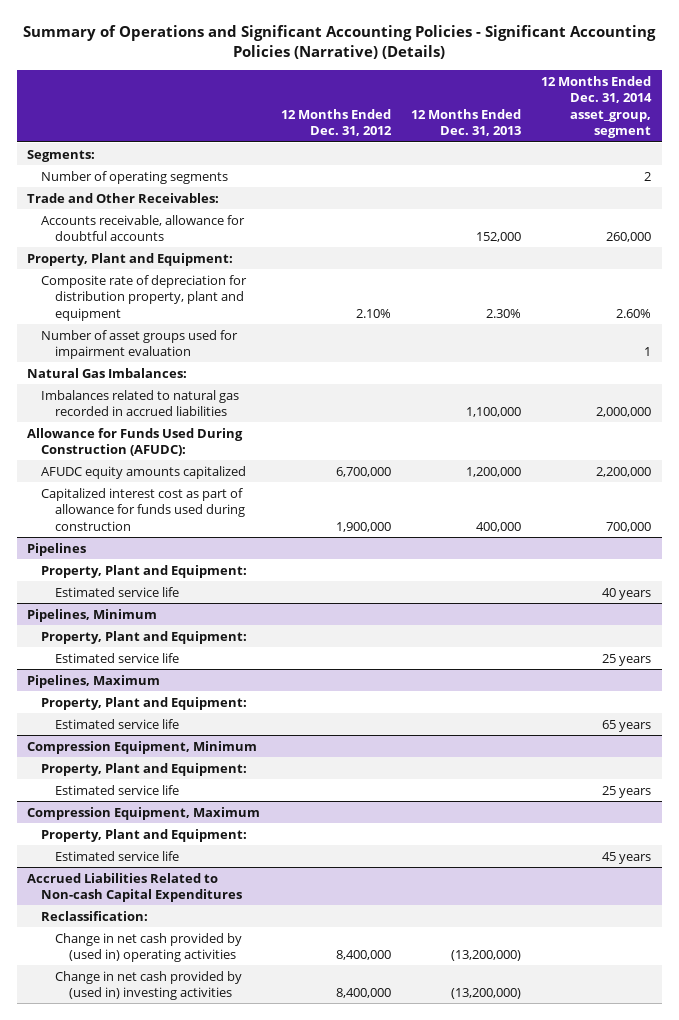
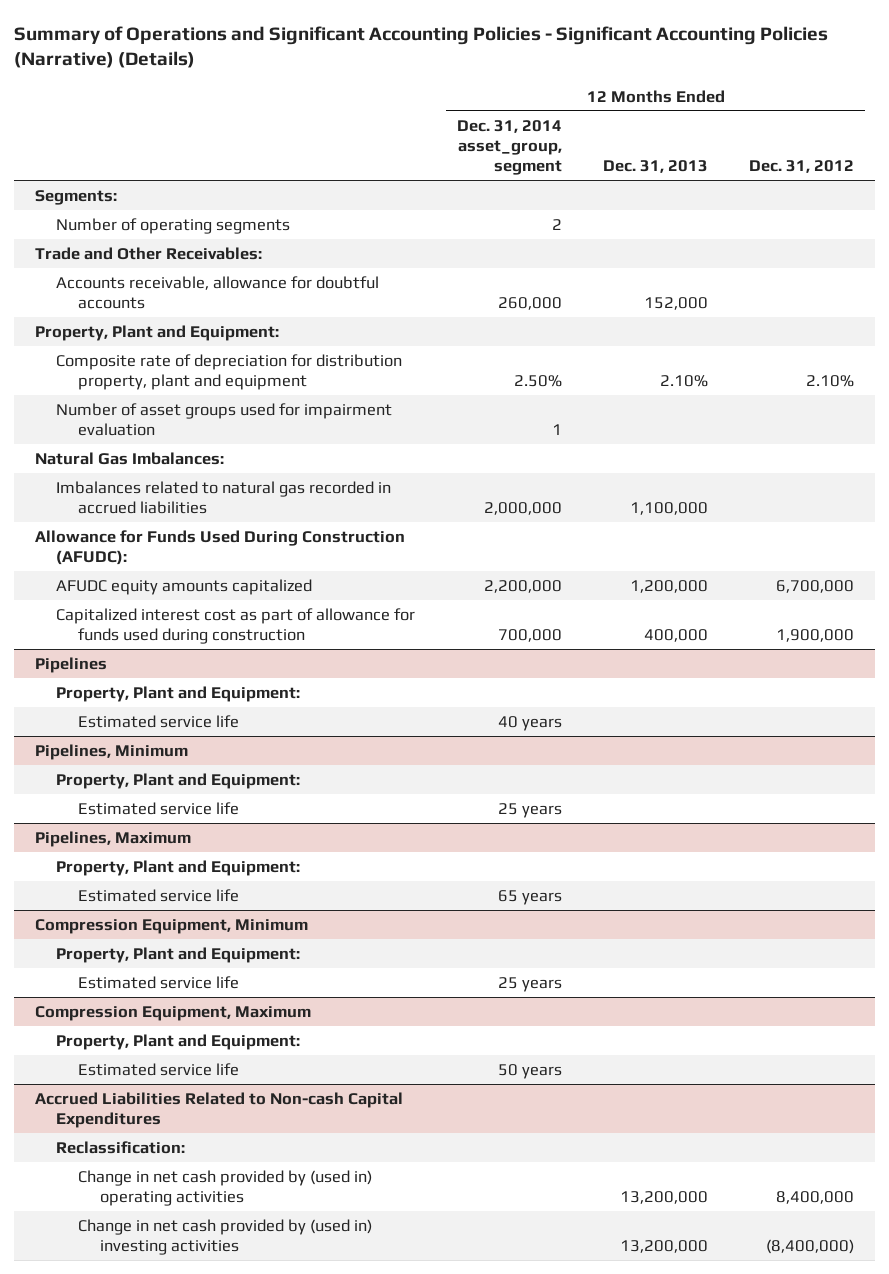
- | 12 Months Ended Dec. 31, 2012 | 12 Months Ended Dec. 31, 2013 | 12 Months Ended Dec. 31, 2014 asset_group, segment
+ | 12 Months Ended Dec. 31, 2014 asset_group, segment | 12 Months Ended Dec. 31, 2013 | 12 Months Ended Dec. 31, 2012
- Composite rate of depreciation for distribution property, plant and equipment | 2.10% | 2.30% | 2.60%
+ Composite rate of depreciation for distribution property, plant and equipment | 2.50% | 2.10% | 2.10%
@ Compression Equipment, Maximum
- Estimated service life | | | 45 years
+ Estimated service life | 50 years | |
@ Accrued Liabilities Related to Non-cash Capital Expenditures
- Change in net cash provided by (used in) operating activities | 8,400,000 | (13,200,000) |
- Change in net cash provided by (used in) investing activities | 8,400,000 | (13,200,000) |
+ Change in net cash provided by (used in) operating activities | | 13,200,000 | 8,400,000
+ Change in net cash provided by (used in) investing activities | | 13,200,000 | (8,400,000)

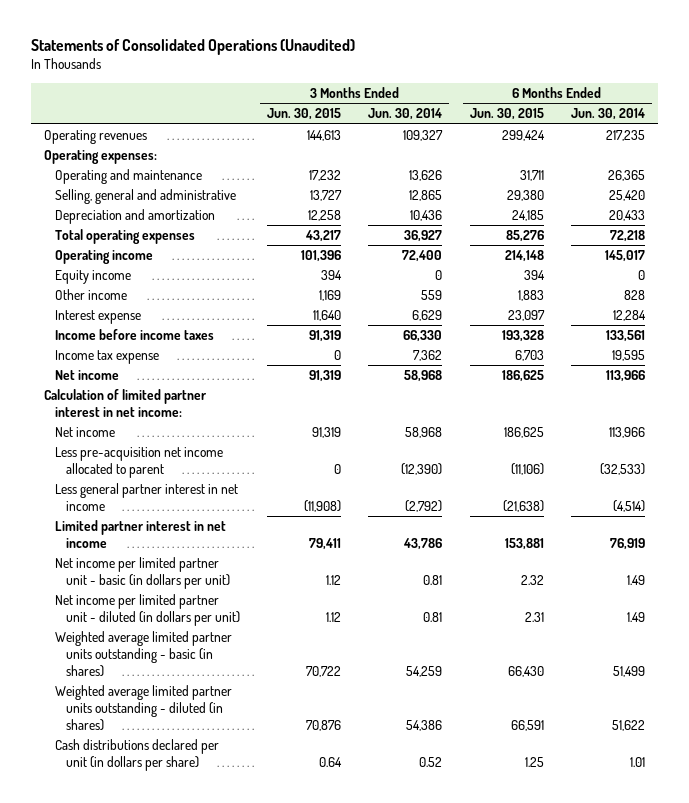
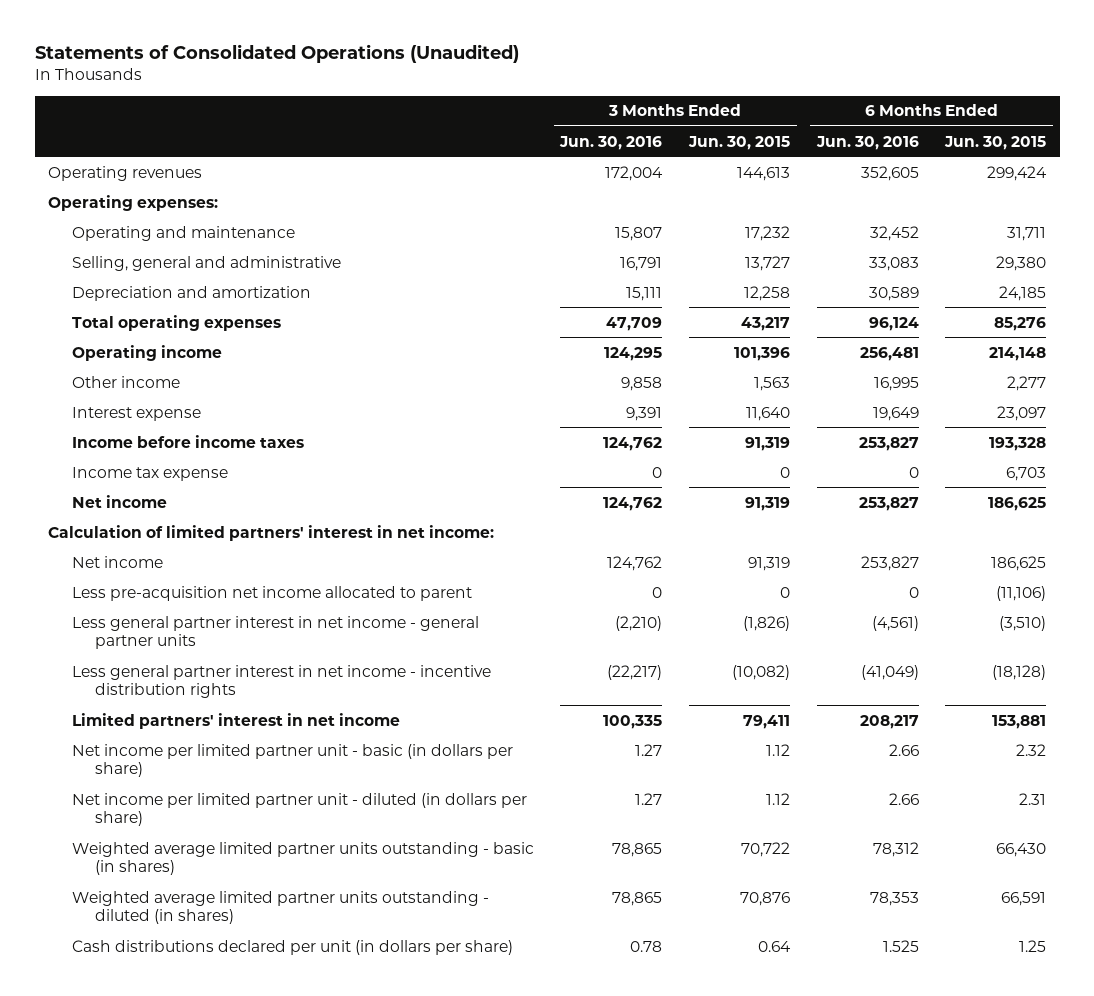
- | 3 Months Ended Jun. 30, 2015 | 3 Months Ended Jun. 30, 2014 | 6 Months Ended Jun. 30, 2015 | 6 Months Ended Jun. 30, 2014
+ | 3 Months Ended Jun. 30, 2016 | 3 Months Ended Jun. 30, 2015 | 6 Months Ended Jun. 30, 2016 | 6 Months Ended Jun. 30, 2015
- Equity income | 394 | 0 | 394 | 0
- Other income | 1,169 | 559 | 1,883 | 828
+ Other income | 9,858 | 1,563 | 16,995 | 2,277
- Calculation of limited partner interest in net income:
+ Calculation of limited partners' interest in net income:
- Less general partner interest in net income | (11,908) | (2,792) | (21,638) | (4,514)
- Limited partner interest in net income | 79,411 | 43,786 | 153,881 | 76,919
- Net income per limited partner unit - basic (in dollars per unit) | 1.12 | 0.81 | 2.32 | 1.49
- Net income per limited partner unit - diluted (in dollars per unit) | 1.12 | 0.81 | 2.31 | 1.49
+ Less general partner interest in net income - general partner units | (2,210) | (1,826) | (4,561) | (3,510)
+ Less general partner interest in net income - incentive distribution rights | (22,217) | (10,082) | (41,049) | (18,128)
+ Limited partners' interest in net income | 100,335 | 79,411 | 208,217 | 153,881
+ Net income per limited partner unit - basic (in dollars per share) | 1.27 | 1.12 | 2.66 | 2.32
+ Net income per limited partner unit - diluted (in dollars per share) | 1.27 | 1.12 | 2.66 | 2.31

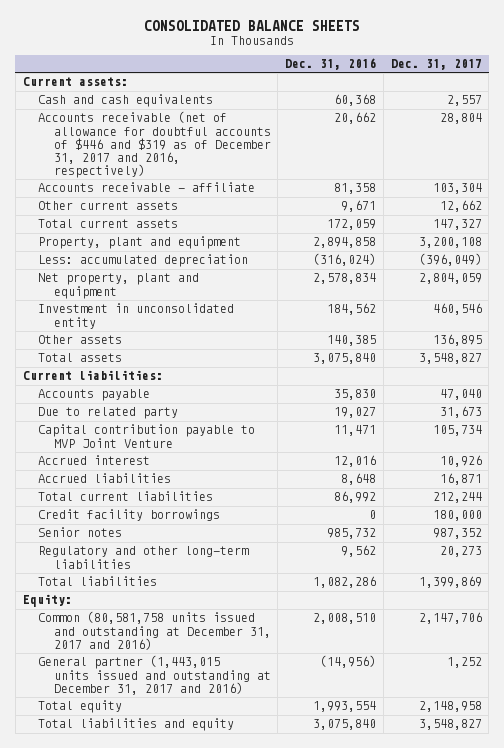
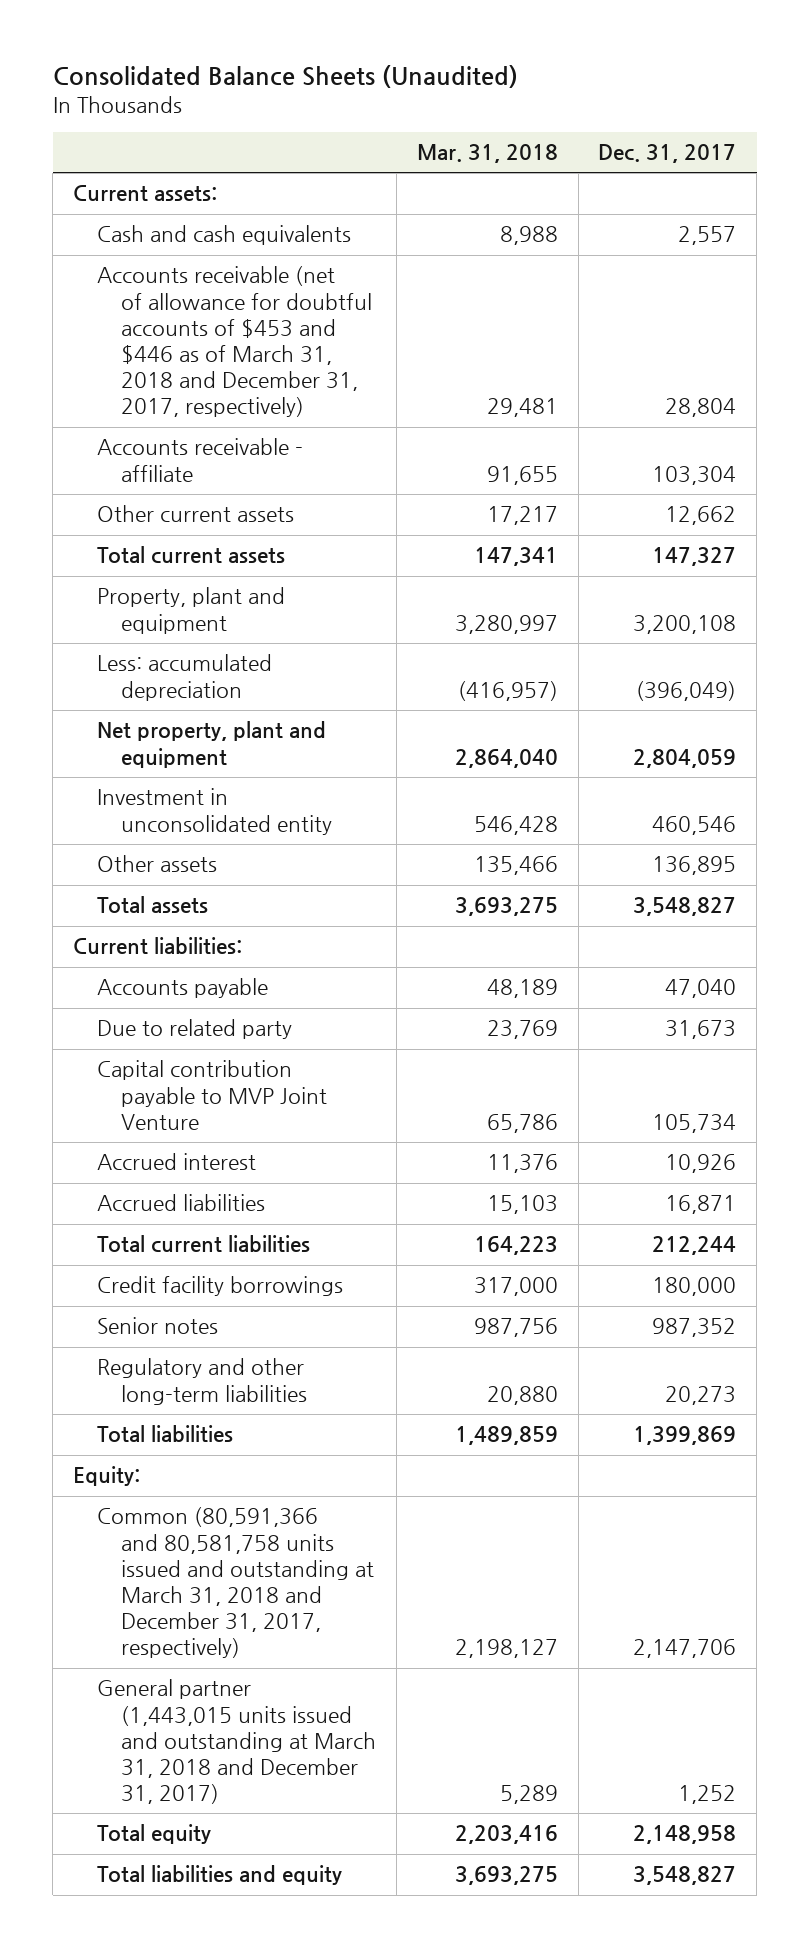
- CONSOLIDATED BALANCE SHEETS
+ Consolidated Balance Sheets (Unaudited)
- | Dec. 31, 2016 | Dec. 31, 2017
+ | Mar. 31, 2018 | Dec. 31, 2017
- Accounts receivable (net of allowance for doubtful accounts of $446 and $319 as of December 31, 2017 and 2016, respectively) | 20,662 | 28,804
+ Accounts receivable (net of allowance for doubtful accounts of $453 and $446 as of March 31, 2018 and December 31, 2017, respectively) | 29,481 | 28,804
- Common (80,581,758 units issued and outstanding at December 31, 2017 and 2016) | 2,008,510 | 2,147,706
- General partner (1,443,015 units issued and outstanding at December 31, 2017 and 2016) | (14,956) | 1,252
+ Common (80,591,366 and 80,581,758 units issued and outstanding at March 31, 2018 and December 31, 2017, respectively) | 2,198,127 | 2,147,706
+ General partner (1,443,015 units issued and outstanding at March 31, 2018 and December 31, 2017) | 5,289 | 1,252

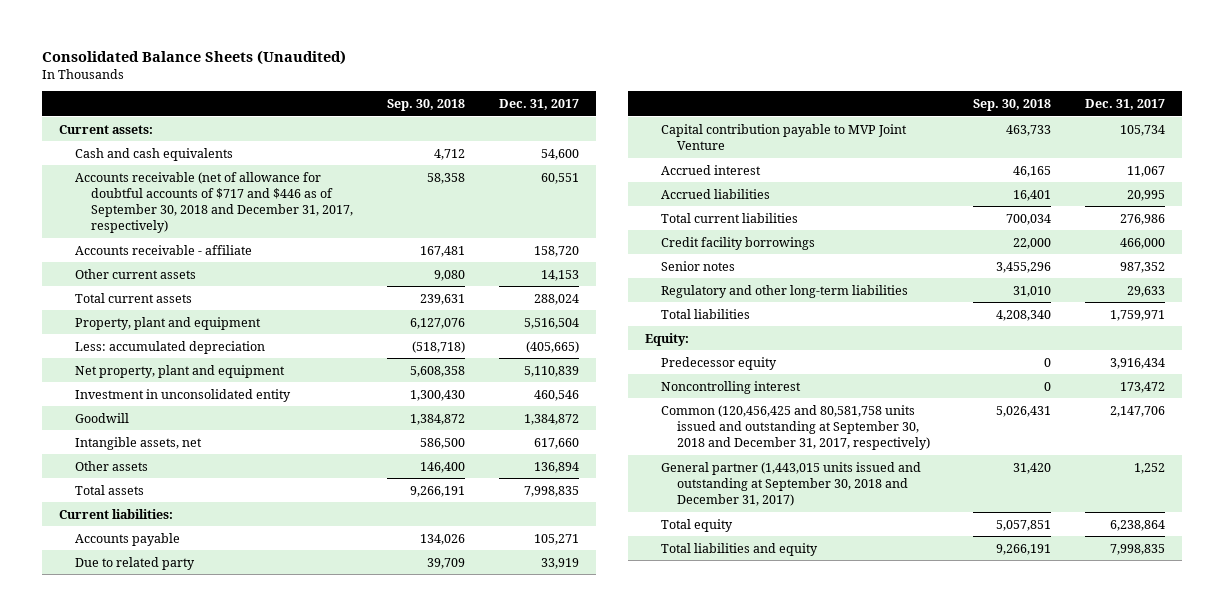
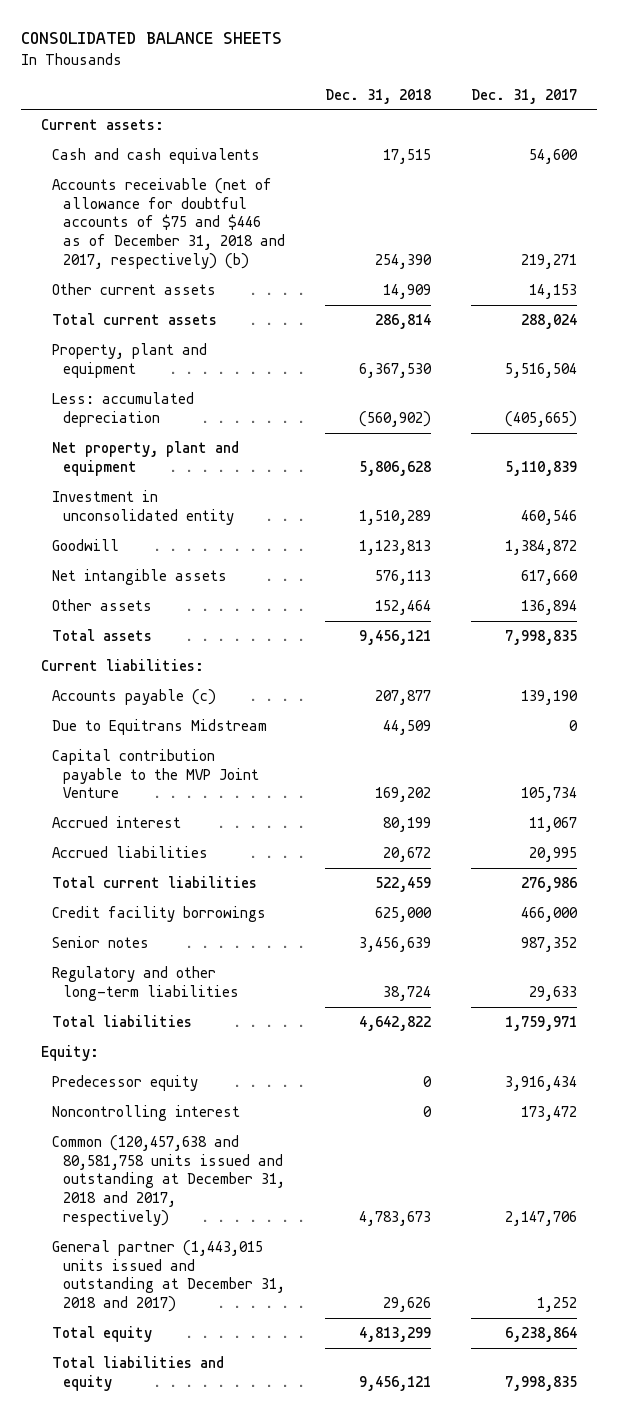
- Consolidated Balance Sheets (Unaudited)
+ CONSOLIDATED BALANCE SHEETS
- | Sep. 30, 2018 | Dec. 31, 2017
+ | Dec. 31, 2018 | Dec. 31, 2017
- Accounts receivable (net of allowance for doubtful accounts of $717 and $446 as of September 30, 2018 and December 31, 2017, respectively) | 58,358 | 60,551
- Accounts receivable - affiliate | 167,481 | 158,720
+ Accounts receivable (net of allowance for doubtful accounts of $75 and $446 as of December 31, 2018 and 2017, respectively) (b) | 254,390 | 219,271
- Intangible assets, net | 586,500 | 617,660
+ Net intangible assets | 576,113 | 617,660
- Accounts payable | 134,026 | 105,271
- Due to related party | 39,709 | 33,919
- Capital contribution payable to MVP Joint Venture | 463,733 | 105,734
+ Accounts payable (c) | 207,877 | 139,190
+ Due to Equitrans Midstream | 44,509 | 0
+ Capital contribution payable to the MVP Joint Venture | 169,202 | 105,734
- Common (120,456,425 and 80,581,758 units issued and outstanding at September 30, 2018 and December 31, 2017, respectively) | 5,026,431 | 2,147,706
- General partner (1,443,015 units issued and outstanding at September 30, 2018 and December 31, 2017) | 31,420 | 1,252
+ Common (120,457,638 and 80,581,758 units issued and outstanding at December 31, 2018 and 2017, respectively) | 4,783,673 | 2,147,706
+ General partner (1,443,015 units issued and outstanding at December 31, 2018 and 2017) | 29,626 | 1,252

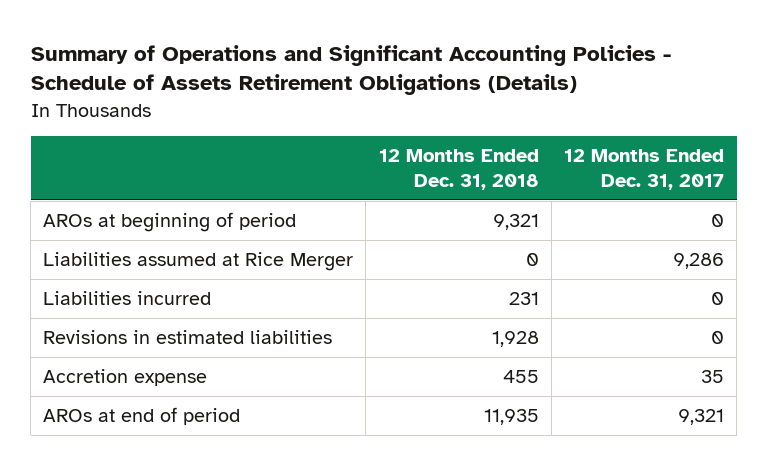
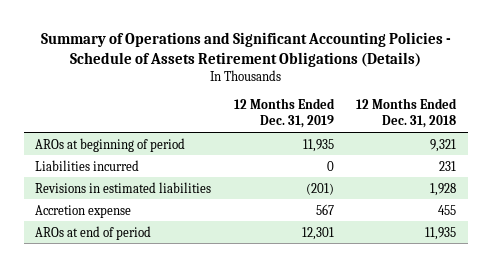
- | 12 Months Ended Dec. 31, 2018 | 12 Months Ended Dec. 31, 2017
+ | 12 Months Ended Dec. 31, 2019 | 12 Months Ended Dec. 31, 2018
- Liabilities assumed at Rice Merger | 0 | 9,286

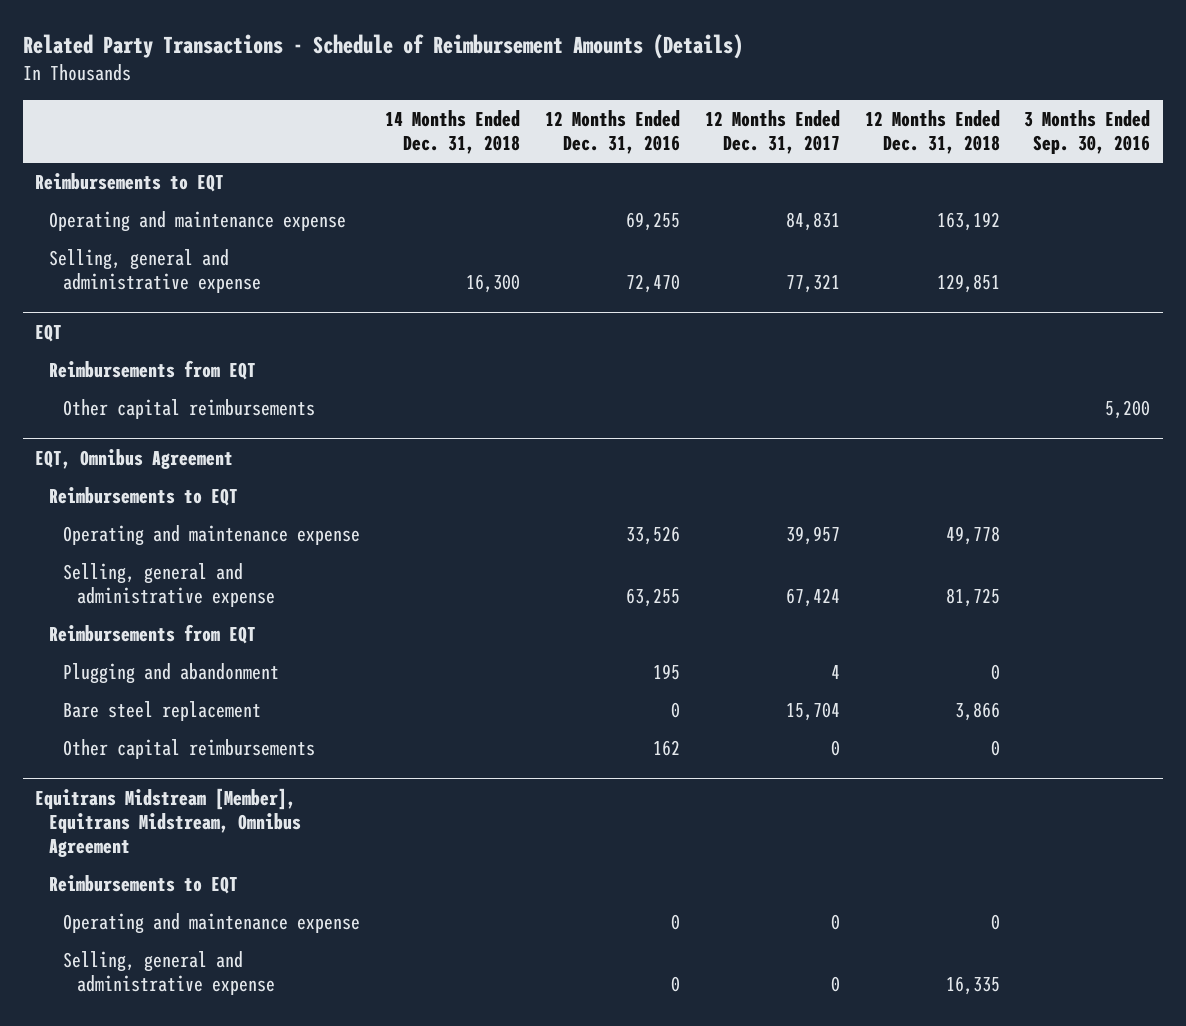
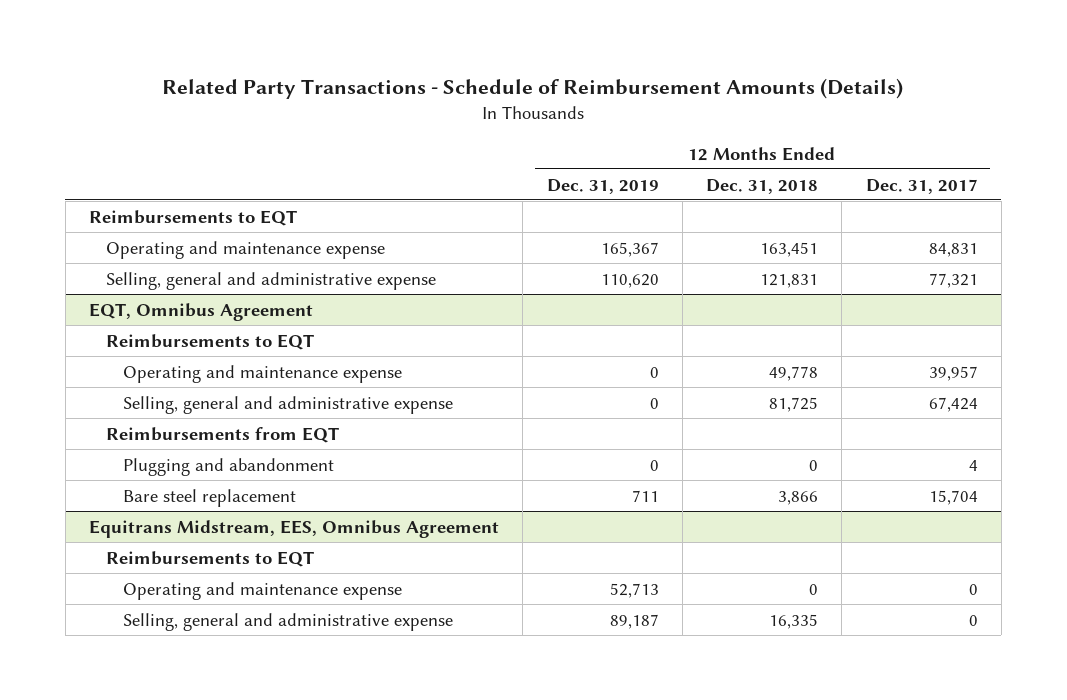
- | 14 Months Ended Dec. 31, 2018 | 12 Months Ended Dec. 31, 2016 | 12 Months Ended Dec. 31, 2017 | 12 Months Ended Dec. 31, 2018 | 3 Months Ended Sep. 30, 2016
+ | 12 Months Ended Dec. 31, 2019 | 12 Months Ended Dec. 31, 2018 | 12 Months Ended Dec. 31, 2017
- Operating and maintenance expense | | 69,255 | 84,831 | 163,192 |
- Selling, general and administrative expense | 16,300 | 72,470 | 77,321 | 129,851 |
- EQT
- Reimbursements from EQT
- Other capital reimbursements | | | | | 5,200
+ Operating and maintenance expense | 165,367 | 163,451 | 84,831
+ Selling, general and administrative expense | 110,620 | 121,831 | 77,321
@ EQT, Omnibus Agreement
- Other capital reimbursements | | 162 | 0 | 0 |
- Equitrans Midstream [Member], Equitrans Midstream, Omnibus Agreement
+ Equitrans Midstream, EES, Omnibus Agreement

